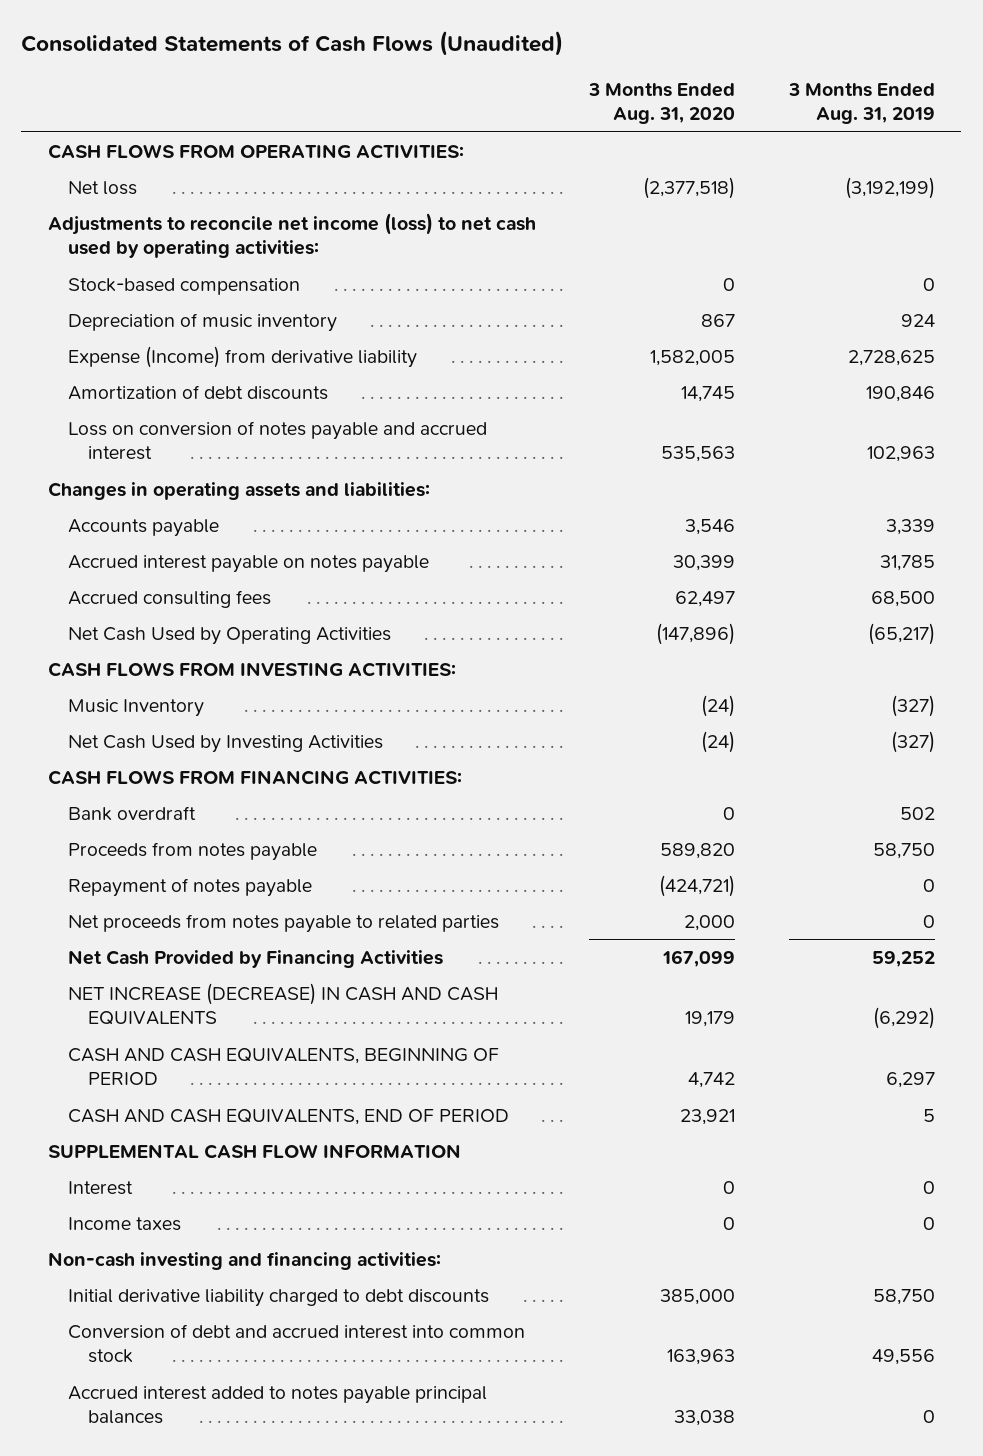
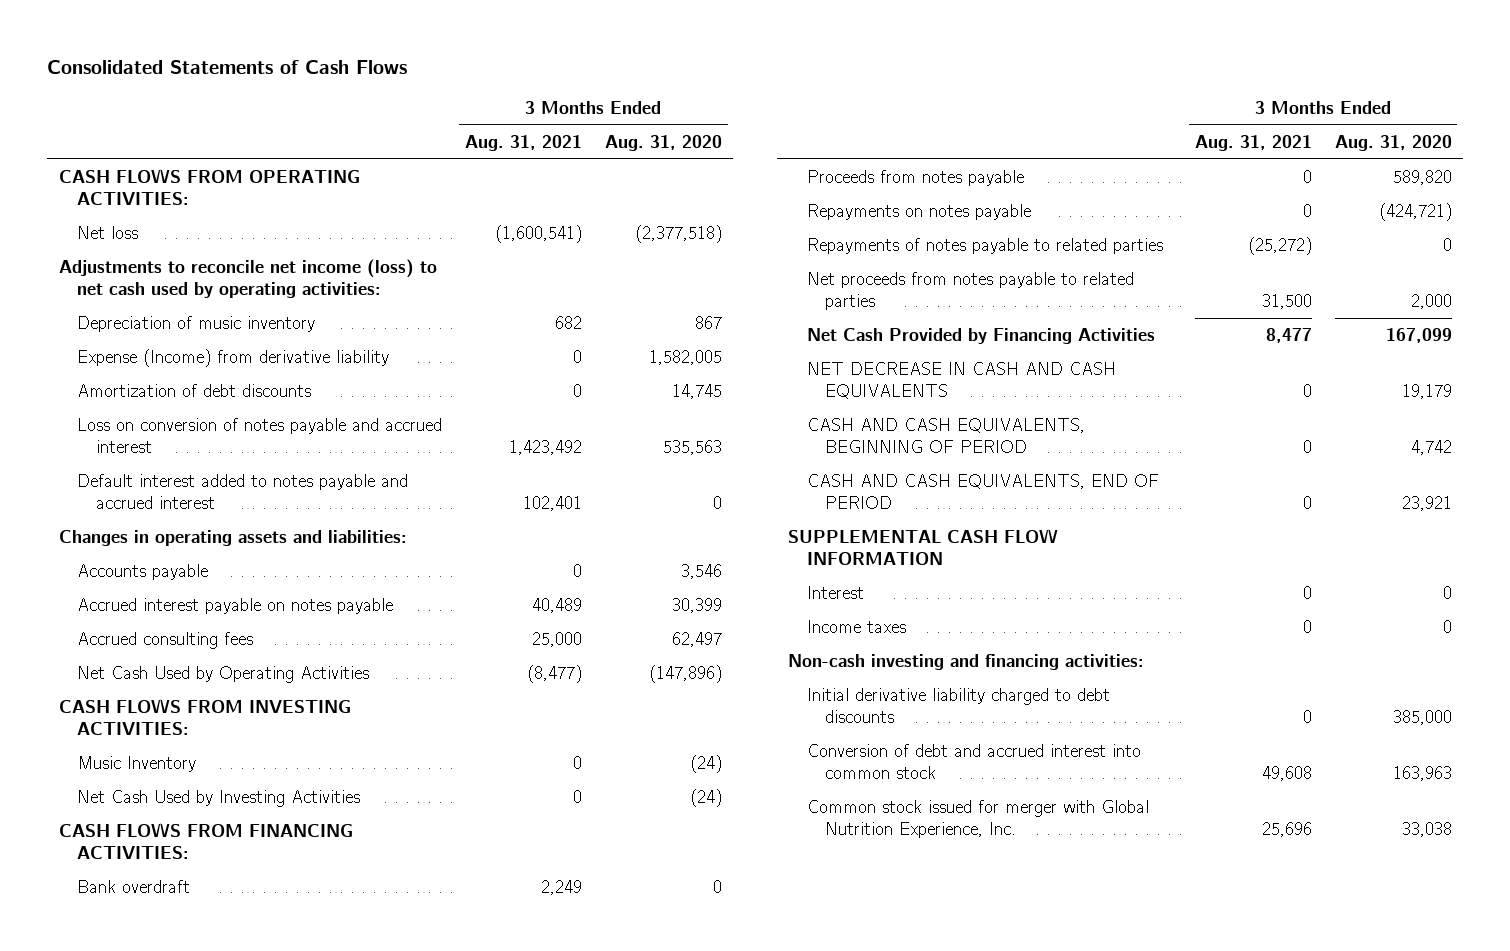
- Consolidated Statements of Cash Flows (Unaudited)
+ Consolidated Statements of Cash Flows
- | 3 Months Ended Aug. 31, 2020 | 3 Months Ended Aug. 31, 2019
+ | 3 Months Ended Aug. 31, 2021 | 3 Months Ended Aug. 31, 2020
- Stock-based compensation | 0 | 0
+ Default interest added to notes payable and accrued interest | 102,401 | 0
- Repayment of notes payable | (424,721) | 0
+ Repayments on notes payable | 0 | (424,721)
+ Repayments of notes payable to related parties | (25,272) | 0
- NET INCREASE (DECREASE) IN CASH AND CASH EQUIVALENTS | 19,179 | (6,292)
+ NET DECREASE IN CASH AND CASH EQUIVALENTS | 0 | 19,179
- Accrued interest added to notes payable principal balances | 33,038 | 0
+ Common stock issued for merger with Global Nutrition Experience, Inc. | 25,696 | 33,038

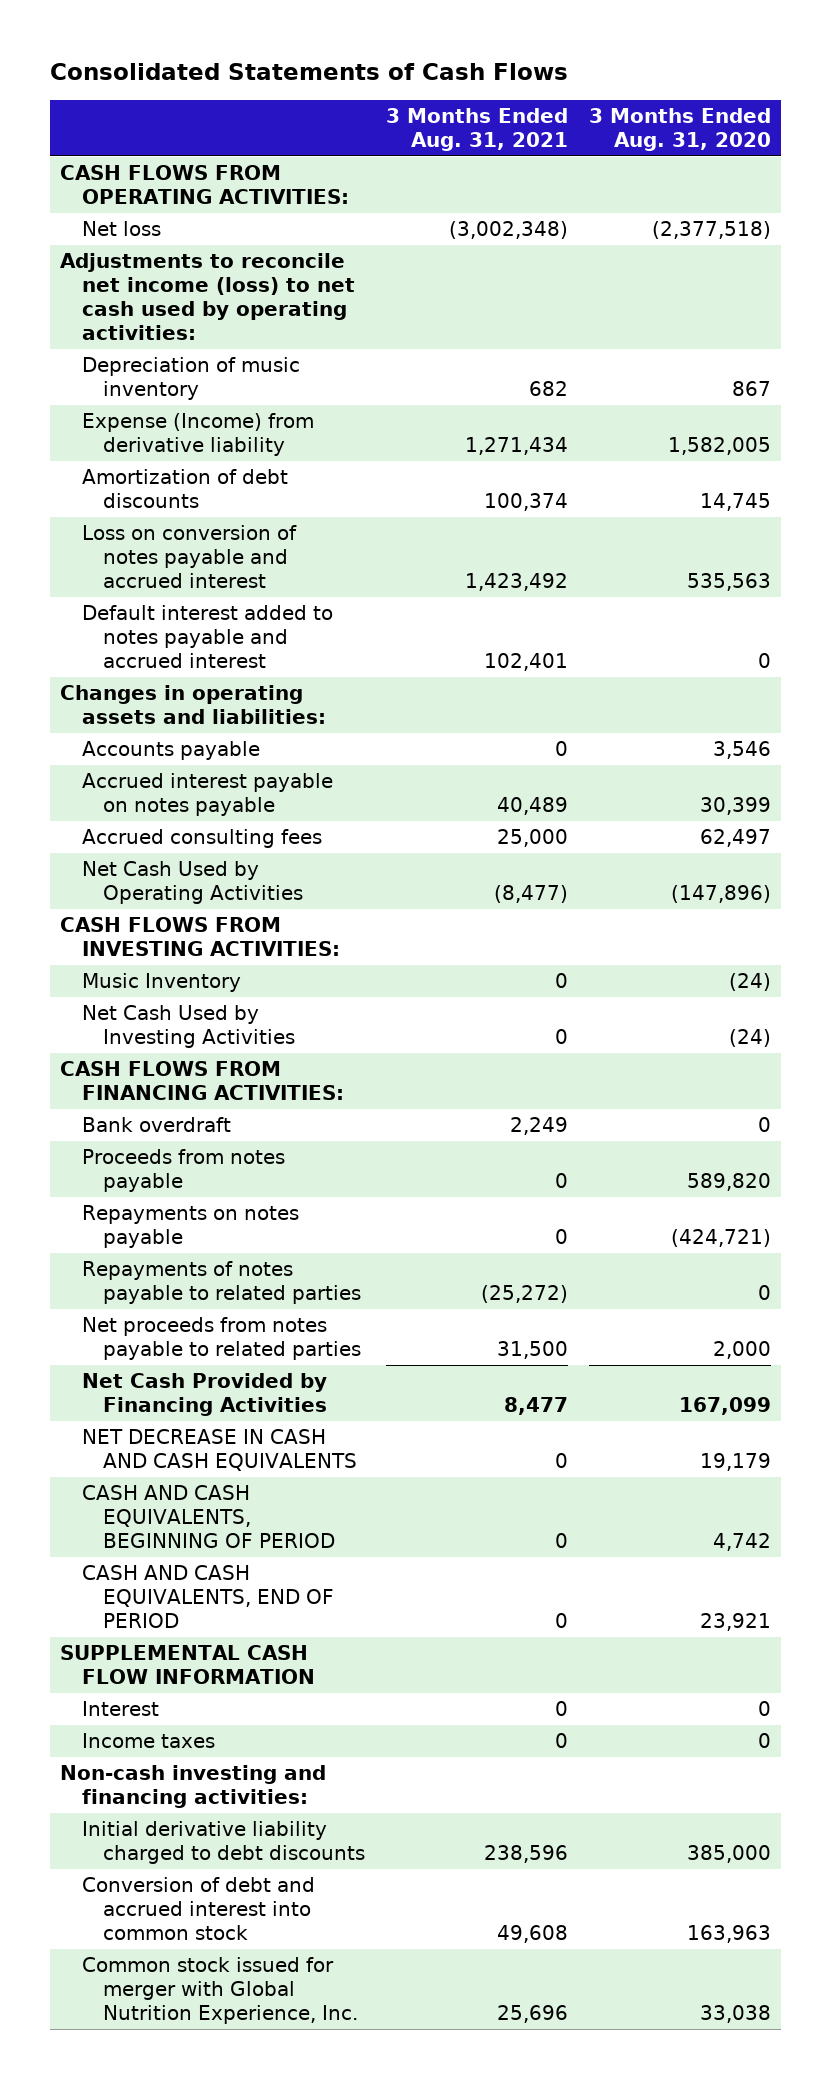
- Net loss | (1,600,541) | (2,377,518)
+ Net loss | (3,002,348) | (2,377,518)
- Expense (Income) from derivative liability | 0 | 1,582,005
- Amortization of debt discounts | 0 | 14,745
+ Expense (Income) from derivative liability | 1,271,434 | 1,582,005
+ Amortization of debt discounts | 100,374 | 14,745
- Initial derivative liability charged to debt discounts | 0 | 385,000
+ Initial derivative liability charged to debt discounts | 238,596 | 385,000

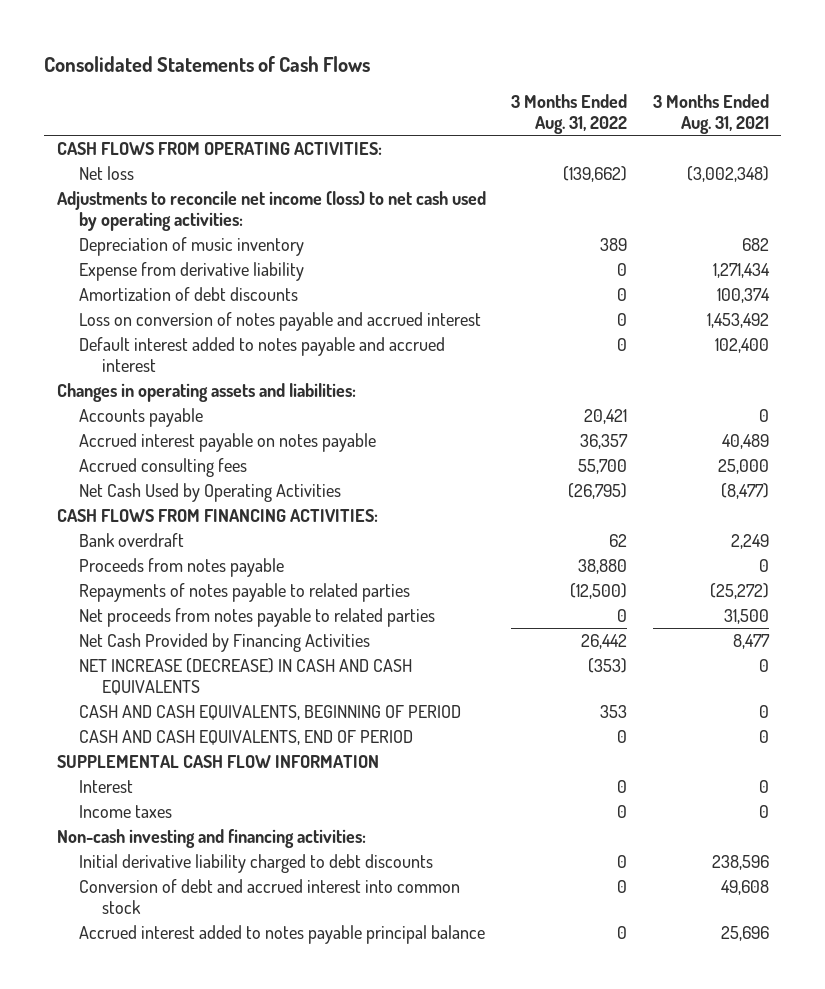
- | 3 Months Ended Aug. 31, 2021 | 3 Months Ended Aug. 31, 2020
+ | 3 Months Ended Aug. 31, 2022 | 3 Months Ended Aug. 31, 2021
- Expense (Income) from derivative liability | 1,271,434 | 1,582,005
+ Expense from derivative liability | 0 | 1,271,434
- Loss on conversion of notes payable and accrued interest | 1,423,492 | 535,563
- Default interest added to notes payable and accrued interest | 102,401 | 0
+ Loss on conversion of notes payable and accrued interest | 0 | 1,453,492
+ Default interest added to notes payable and accrued interest | 0 | 102,400
- CASH FLOWS FROM INVESTING ACTIVITIES:
- Music Inventory | 0 | (24)
- Net Cash Used by Investing Activities | 0 | (24)
- Repayments on notes payable | 0 | (424,721)
- NET DECREASE IN CASH AND CASH EQUIVALENTS | 0 | 19,179
+ NET INCREASE (DECREASE) IN CASH AND CASH EQUIVALENTS | (353) | 0
- Common stock issued for merger with Global Nutrition Experience, Inc. | 25,696 | 33,038
+ Accrued interest added to notes payable principal balance | 0 | 25,696

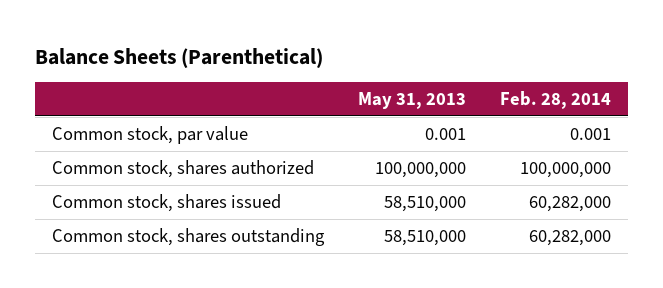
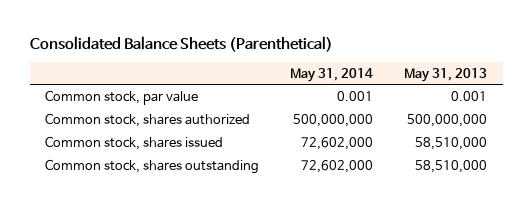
- Balance Sheets (Parenthetical)
+ Consolidated Balance Sheets (Parenthetical)
- | May 31, 2013 | Feb. 28, 2014
+ | May 31, 2014 | May 31, 2013
- Common stock, shares authorized | 100,000,000 | 100,000,000
+ Common stock, shares authorized | 500,000,000 | 500,000,000

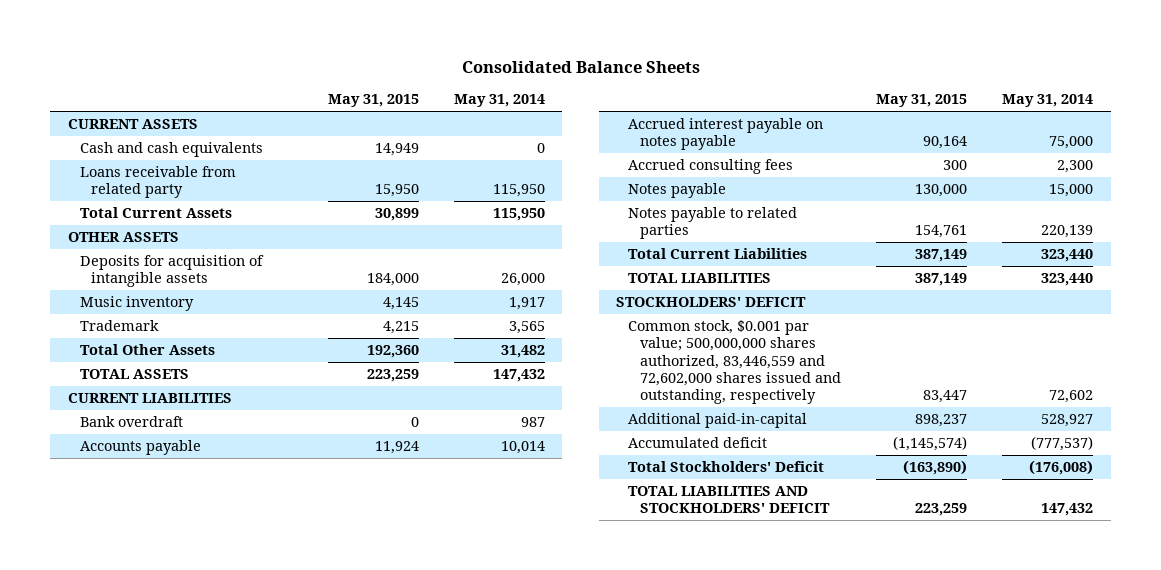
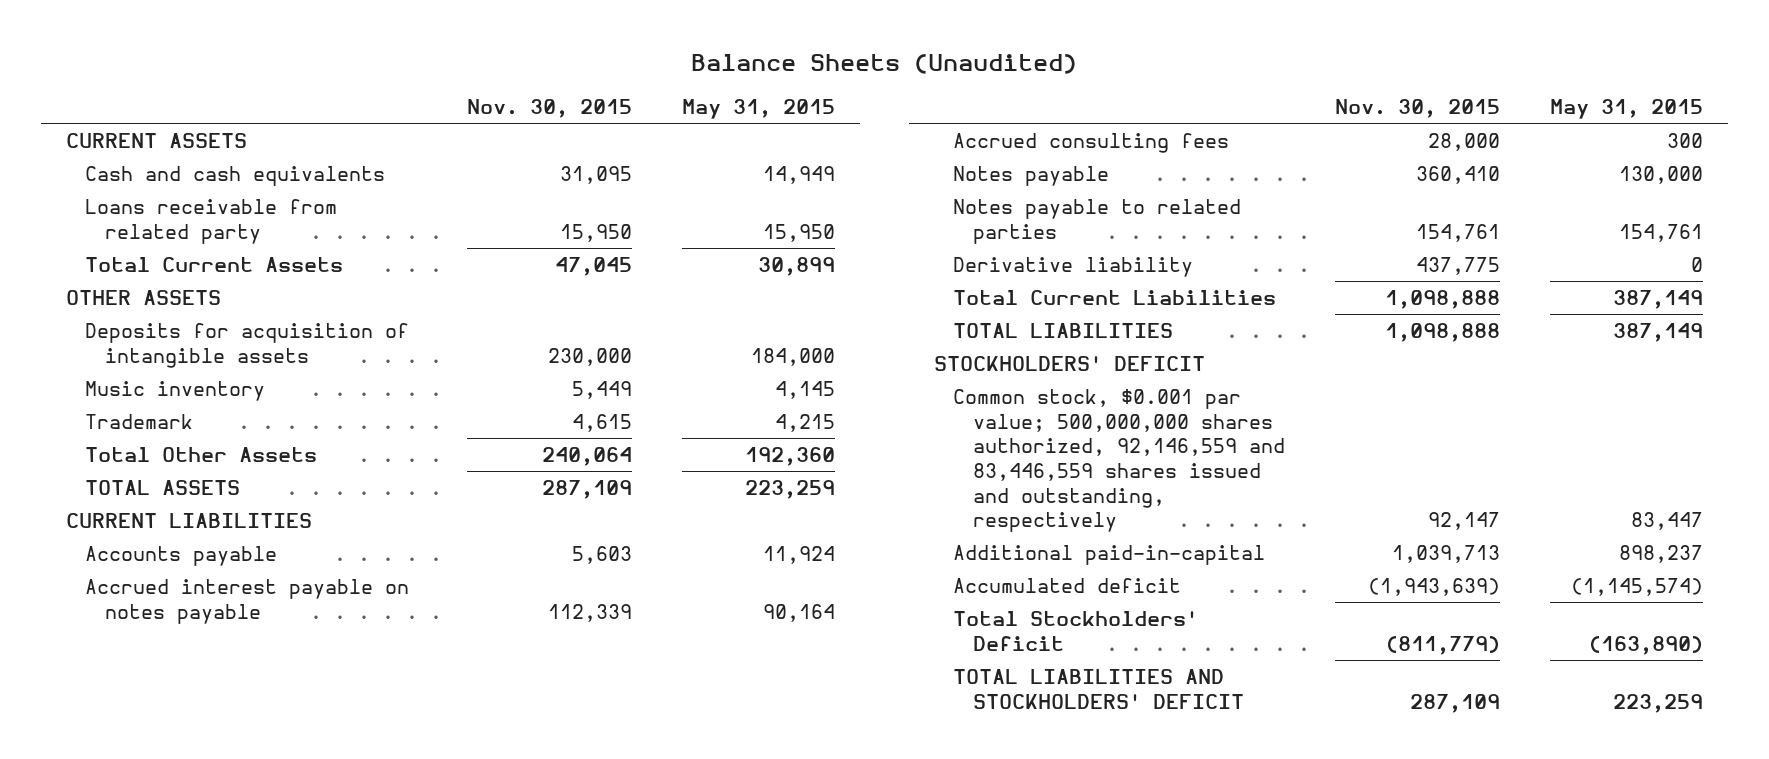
- Consolidated Balance Sheets
+ Balance Sheets (Unaudited)
- | May 31, 2015 | May 31, 2014
+ | Nov. 30, 2015 | May 31, 2015
- Bank overdraft | 0 | 987
+ Derivative liability | 437,775 | 0
- Common stock, $0.001 par value; 500,000,000 shares authorized, 83,446,559 and 72,602,000 shares issued and outstanding, respectively | 83,447 | 72,602
+ Common stock, $0.001 par value; 500,000,000 shares authorized, 92,146,559 and 83,446,559 shares issued and outstanding, respectively | 92,147 | 83,447

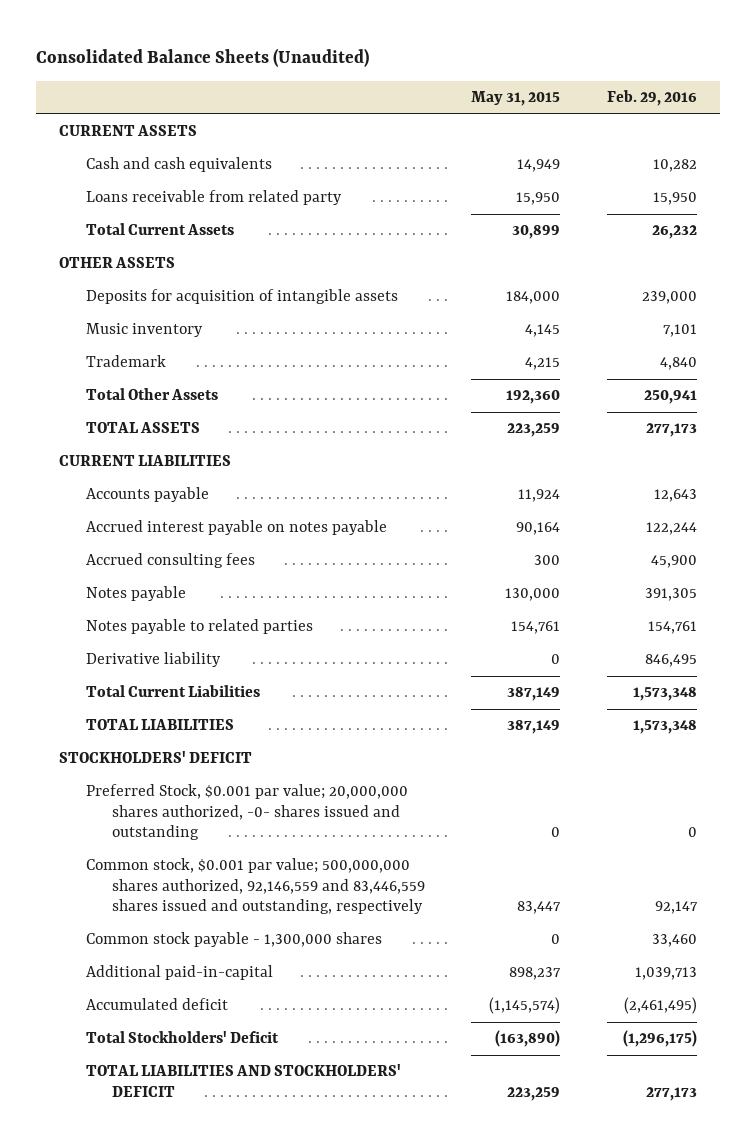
- Balance Sheets (Unaudited)
+ Consolidated Balance Sheets (Unaudited)
- | Nov. 30, 2015 | May 31, 2015
+ | May 31, 2015 | Feb. 29, 2016
+ Preferred Stock, $0.001 par value; 20,000,000 shares authorized, -0- shares issued and outstanding | 0 | 0
+ Common stock payable - 1,300,000 shares | 0 | 33,460

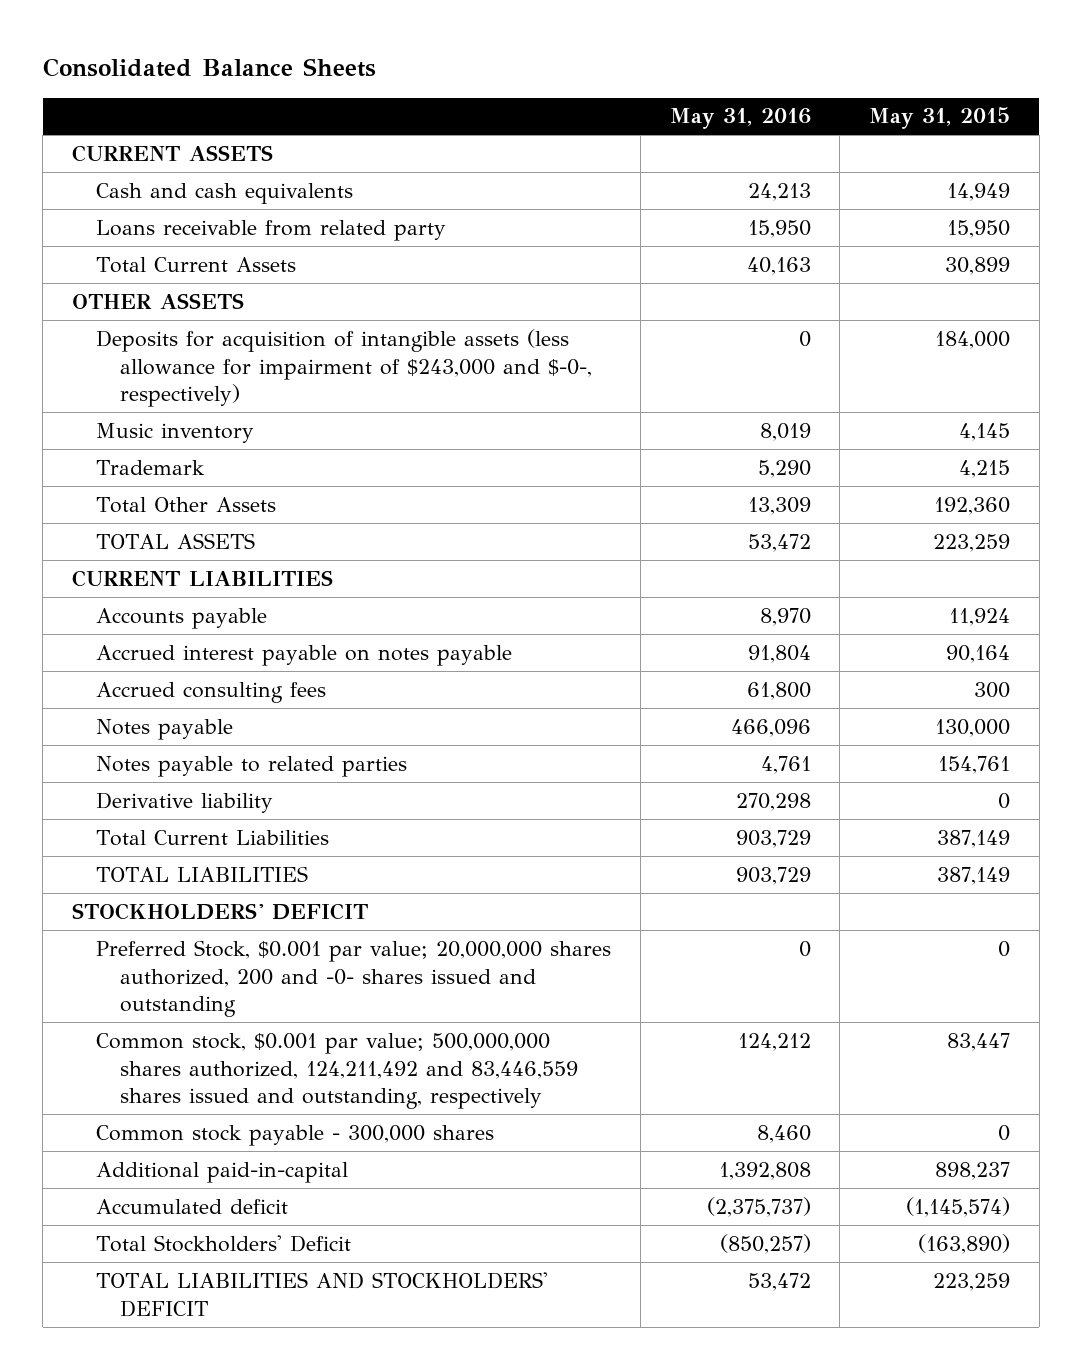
- Consolidated Balance Sheets (Unaudited)
+ Consolidated Balance Sheets
- | May 31, 2015 | Feb. 29, 2016
+ | May 31, 2016 | May 31, 2015
- Deposits for acquisition of intangible assets | 184,000 | 239,000
+ Deposits for acquisition of intangible assets (less allowance for impairment of $243,000 and $-0-, respectively) | 0 | 184,000
- Preferred Stock, $0.001 par value; 20,000,000 shares authorized, -0- shares issued and outstanding | 0 | 0
- Common stock, $0.001 par value; 500,000,000 shares authorized, 92,146,559 and 83,446,559 shares issued and outstanding, respectively | 83,447 | 92,147
- Common stock payable - 1,300,000 shares | 0 | 33,460
+ Preferred Stock, $0.001 par value; 20,000,000 shares authorized, 200 and -0- shares issued and outstanding | 0 | 0
+ Common stock, $0.001 par value; 500,000,000 shares authorized, 124,211,492 and 83,446,559 shares issued and outstanding, respectively | 124,212 | 83,447
+ Common stock payable - 300,000 shares | 8,460 | 0

